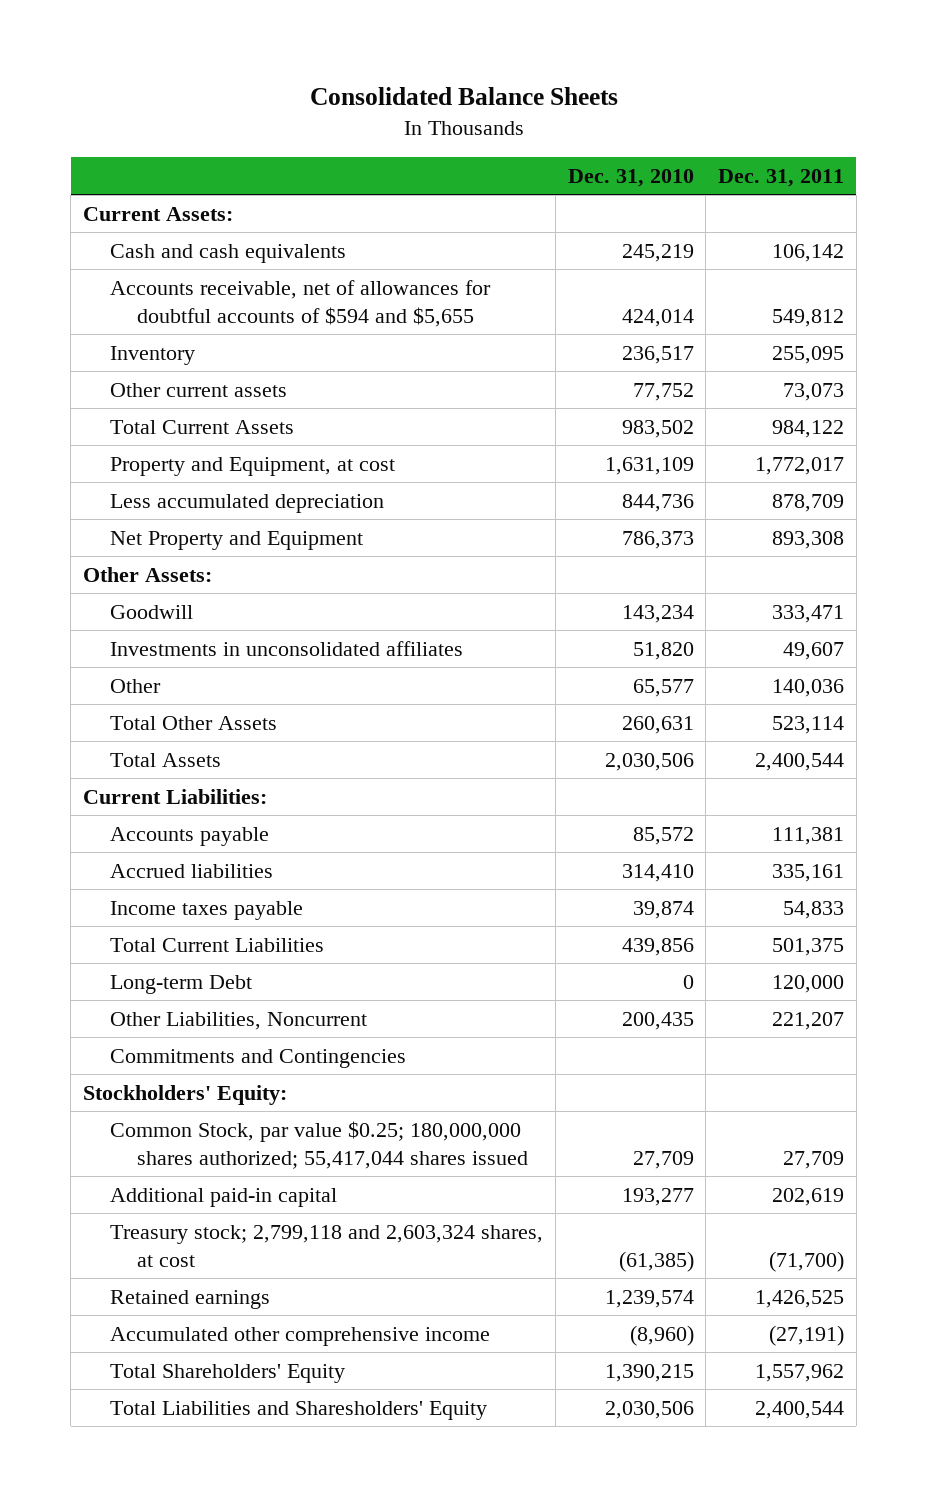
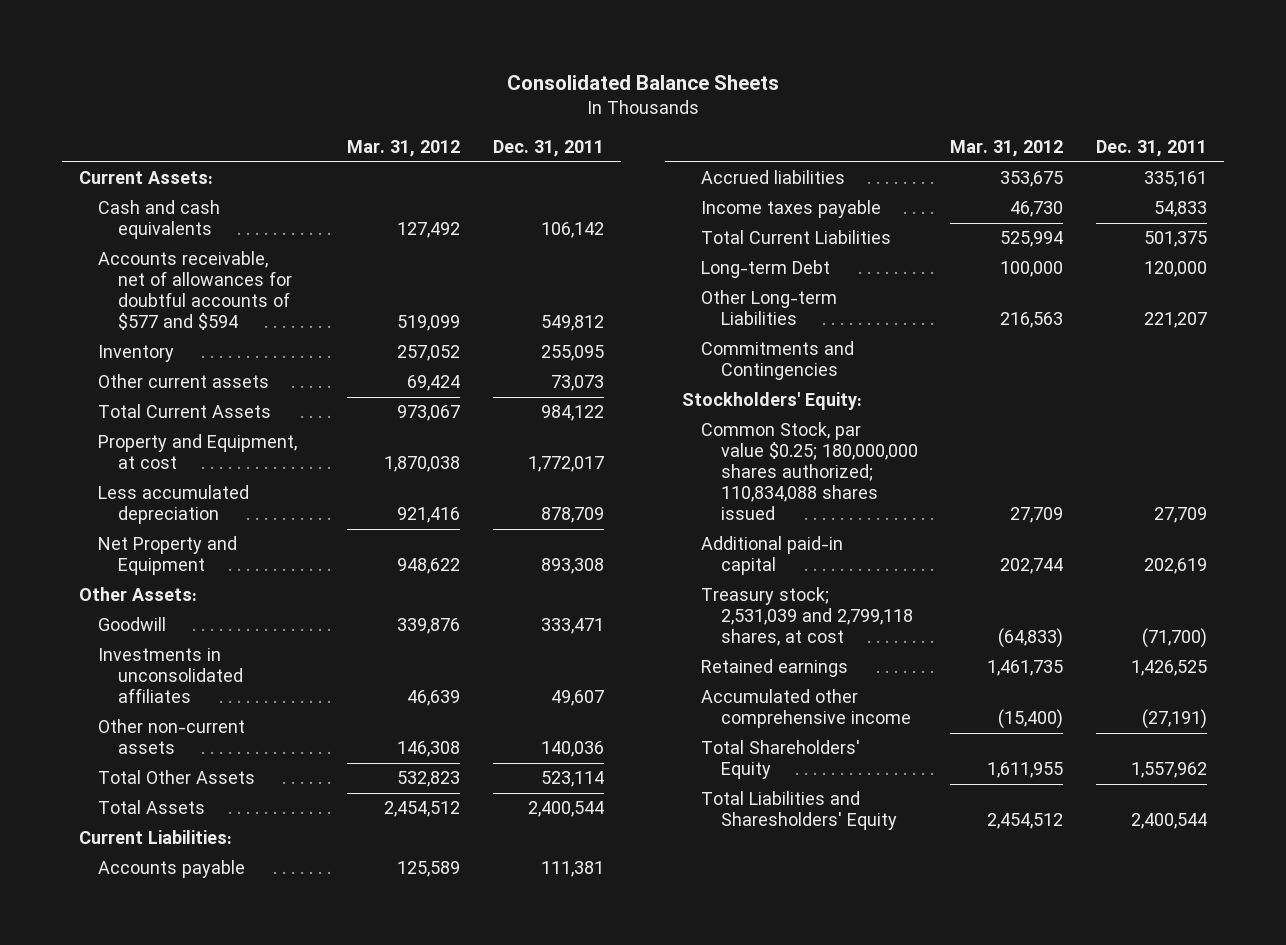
- | Dec. 31, 2010 | Dec. 31, 2011
+ | Mar. 31, 2012 | Dec. 31, 2011
- Accounts receivable, net of allowances for doubtful accounts of $594 and $5,655 | 424,014 | 549,812
+ Accounts receivable, net of allowances for doubtful accounts of $577 and $594 | 519,099 | 549,812
- Other | 65,577 | 140,036
+ Other non-current assets | 146,308 | 140,036
- Other Liabilities, Noncurrent | 200,435 | 221,207
+ Other Long-term Liabilities | 216,563 | 221,207
- Common Stock, par value $0.25; 180,000,000 shares authorized; 55,417,044 shares issued | 27,709 | 27,709
+ Common Stock, par value $0.25; 180,000,000 shares authorized; 110,834,088 shares issued | 27,709 | 27,709
- Treasury stock; 2,799,118 and 2,603,324 shares, at cost | (61,385) | (71,700)
+ Treasury stock; 2,531,039 and 2,799,118 shares, at cost | (64,833) | (71,700)

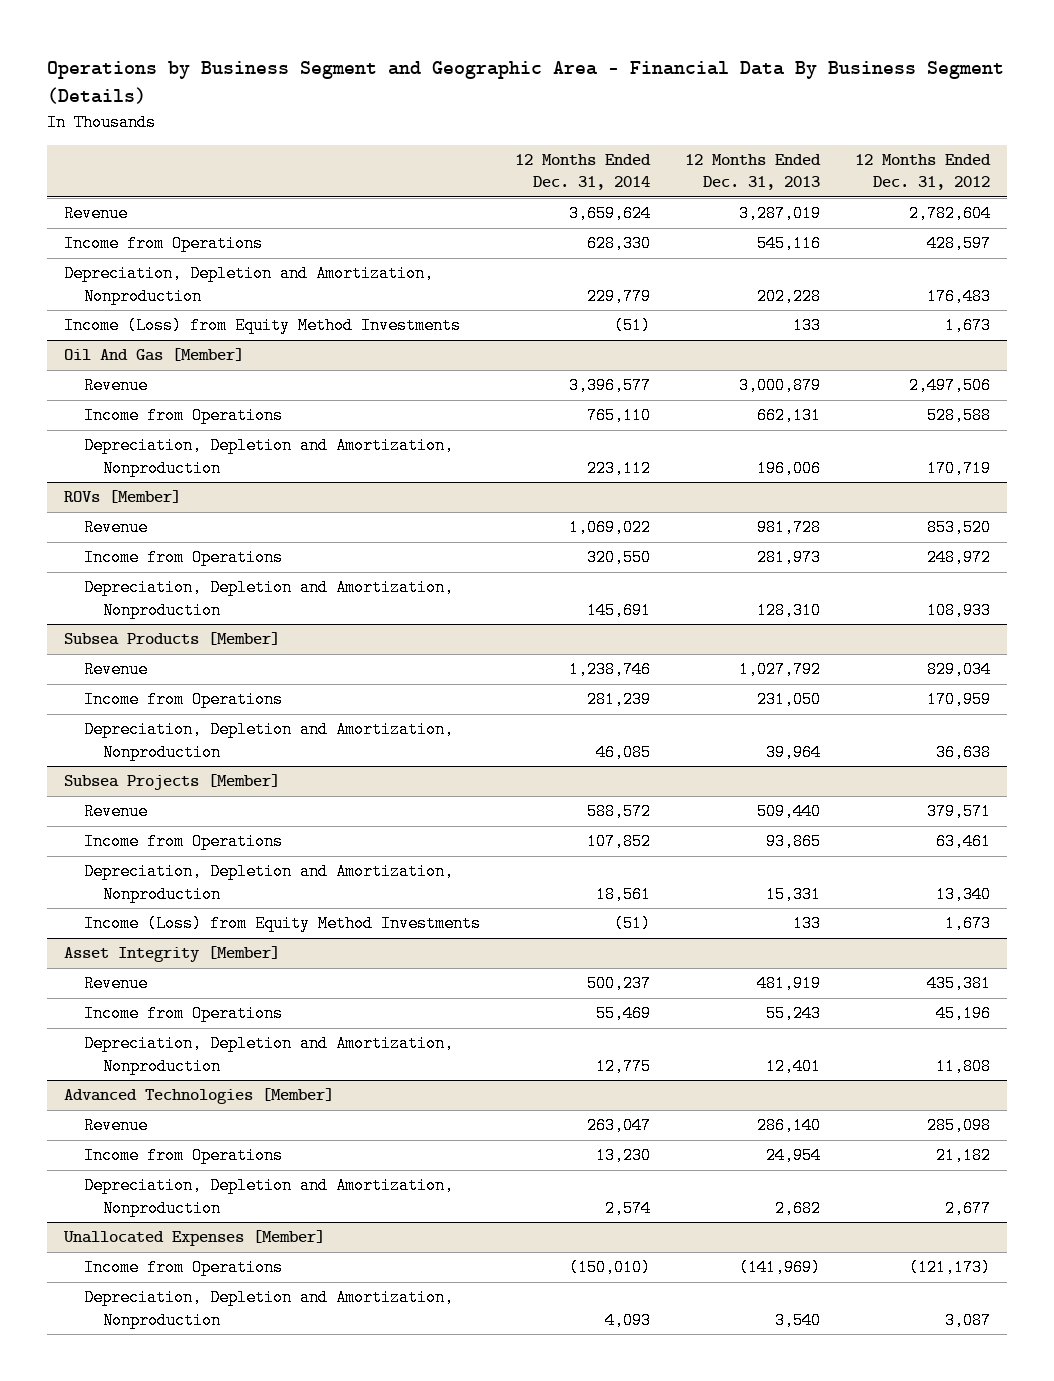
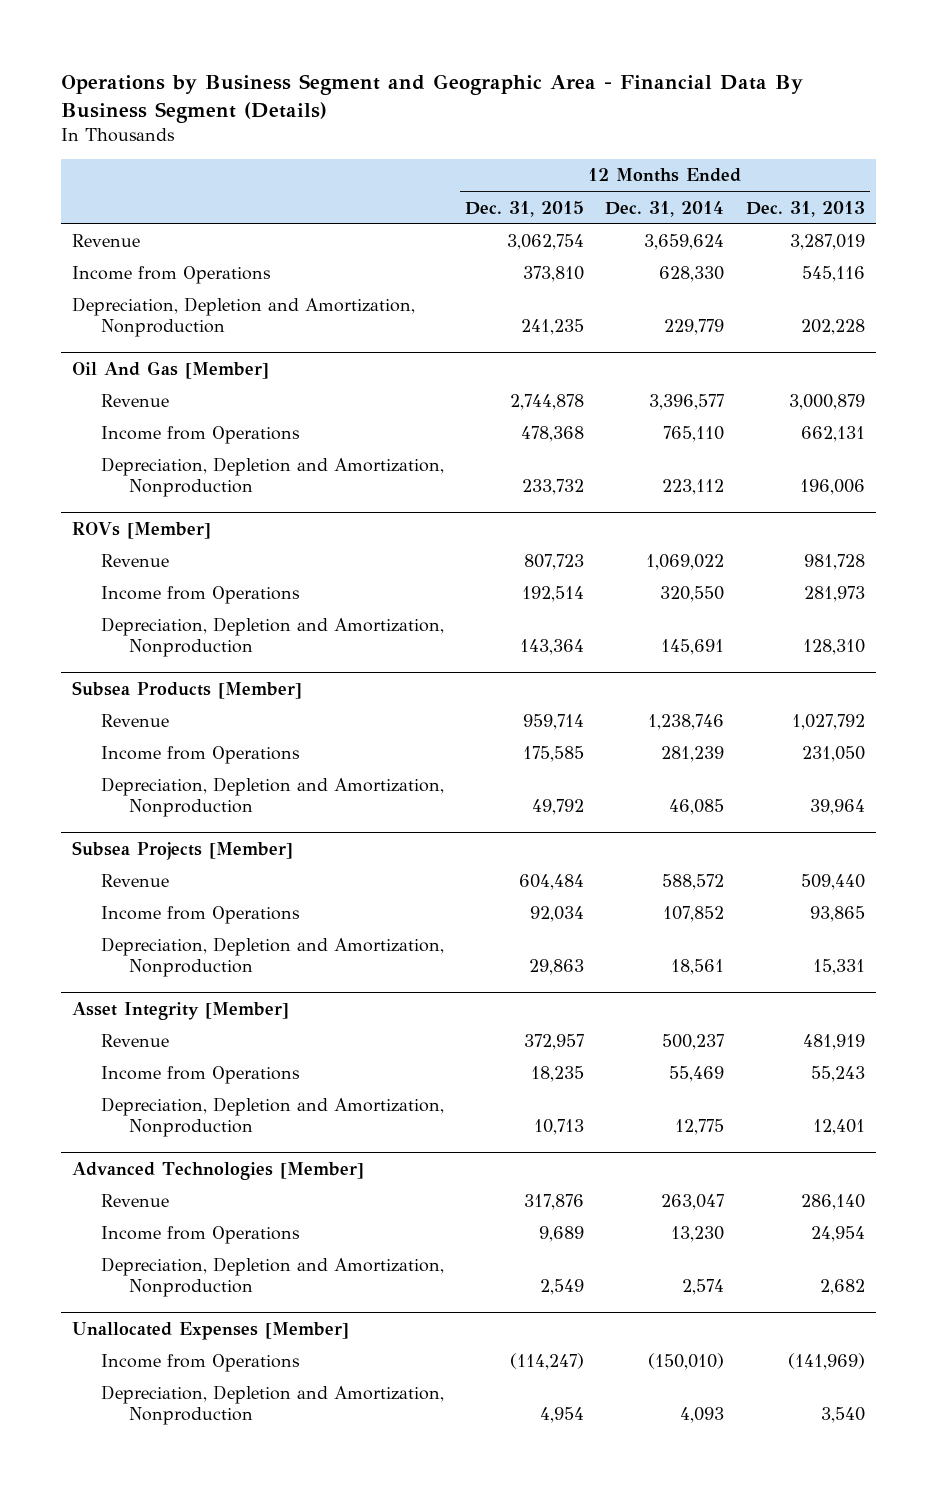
- | 12 Months Ended Dec. 31, 2014 | 12 Months Ended Dec. 31, 2013 | 12 Months Ended Dec. 31, 2012
+ | 12 Months Ended Dec. 31, 2015 | 12 Months Ended Dec. 31, 2014 | 12 Months Ended Dec. 31, 2013
- Income (Loss) from Equity Method Investments | (51) | 133 | 1,673
@ Subsea Projects [Member]
- Income (Loss) from Equity Method Investments | (51) | 133 | 1,673

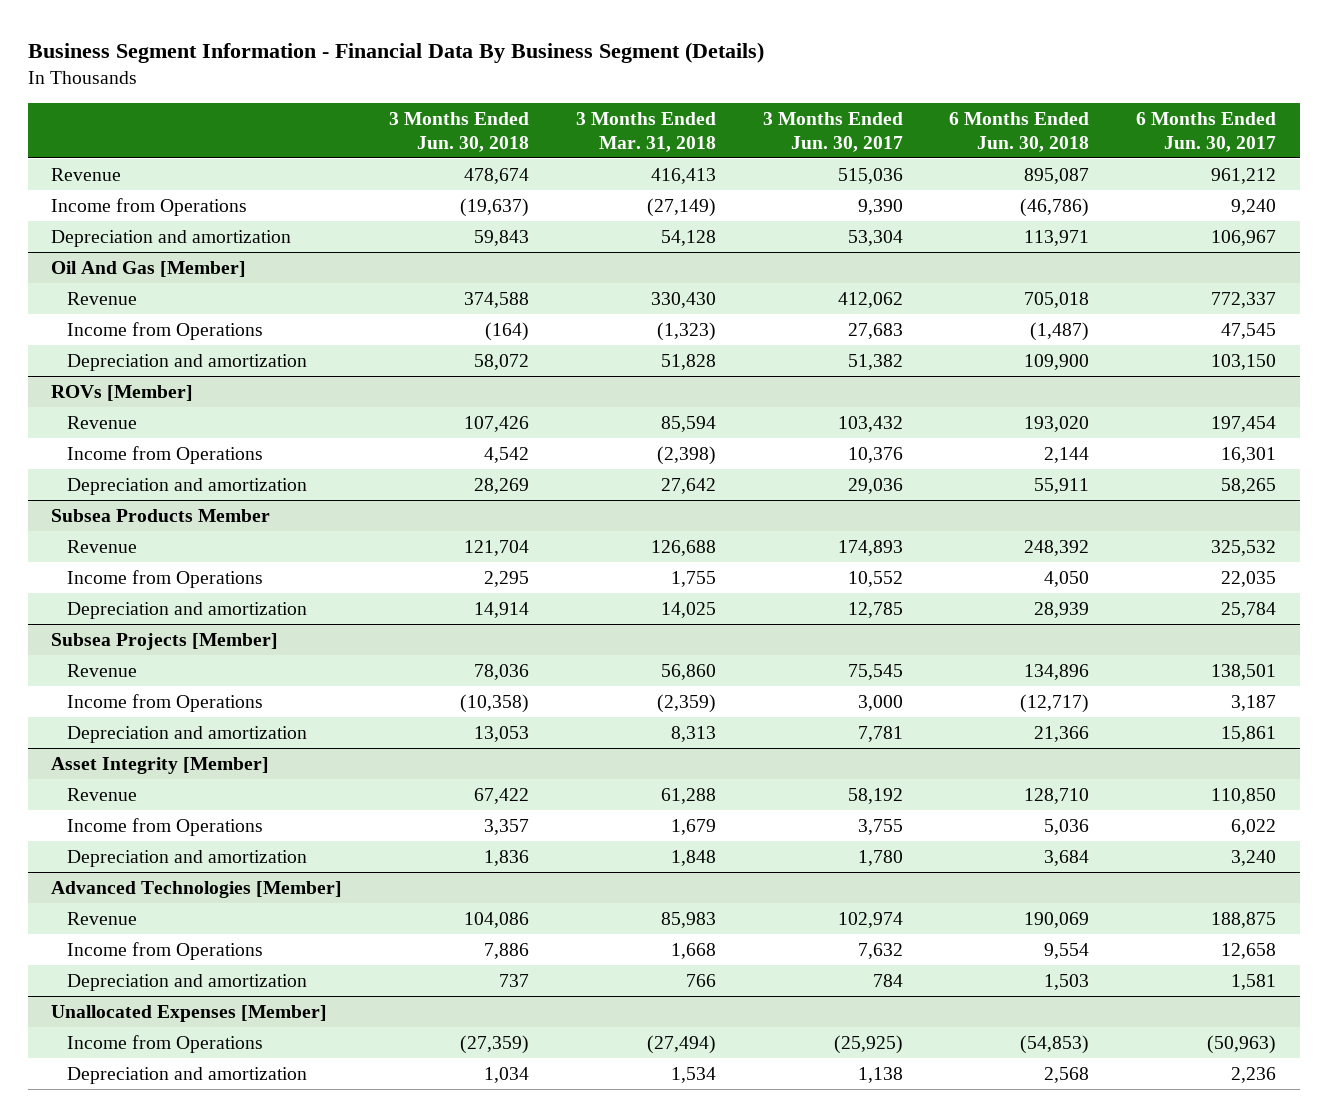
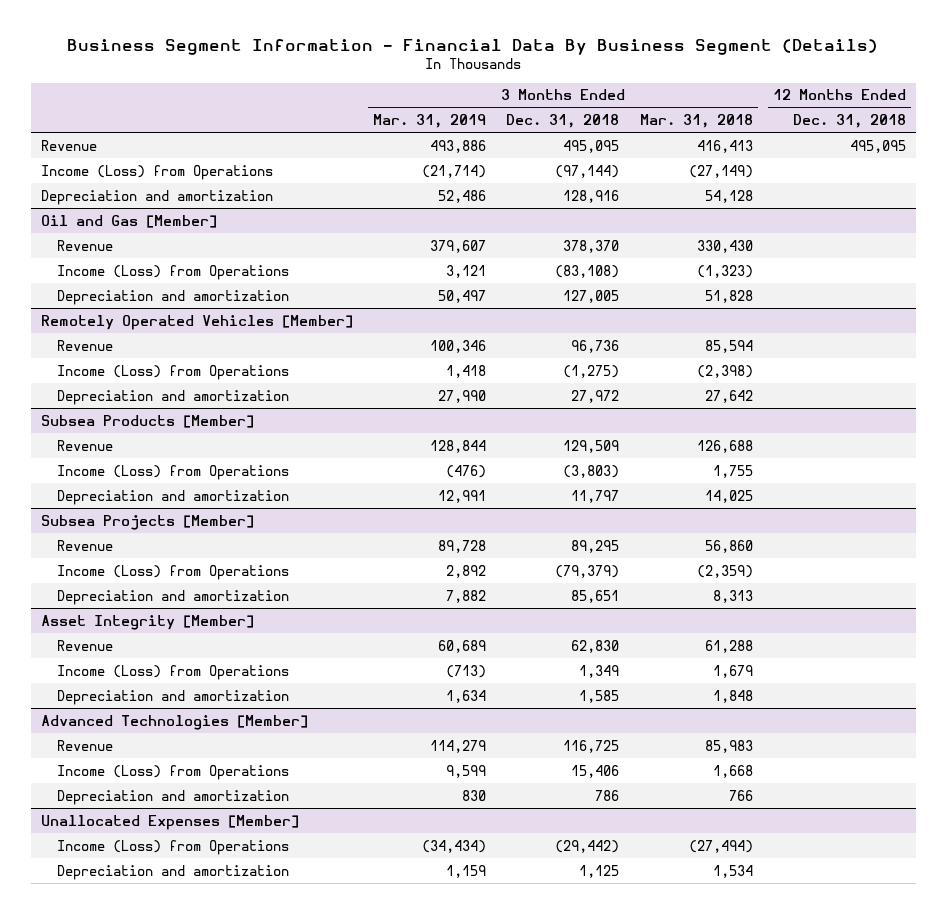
- | 3 Months Ended Jun. 30, 2018 | 3 Months Ended Mar. 31, 2018 | 3 Months Ended Jun. 30, 2017 | 6 Months Ended Jun. 30, 2018 | 6 Months Ended Jun. 30, 2017
+ | 3 Months Ended Mar. 31, 2019 | 3 Months Ended Dec. 31, 2018 | 3 Months Ended Mar. 31, 2018 | 12 Months Ended Dec. 31, 2018
- Income from Operations | (19,637) | (27,149) | 9,390 | (46,786) | 9,240
+ Income (Loss) from Operations | (21,714) | (97,144) | (27,149) |
- Oil And Gas [Member]
+ Oil and Gas [Member]
- Income from Operations | (164) | (1,323) | 27,683 | (1,487) | 47,545
+ Income (Loss) from Operations | 3,121 | (83,108) | (1,323) |
- ROVs [Member]
+ Remotely Operated Vehicles [Member]
- Income from Operations | 4,542 | (2,398) | 10,376 | 2,144 | 16,301
+ Income (Loss) from Operations | 1,418 | (1,275) | (2,398) |
- Subsea Products Member
+ Subsea Products [Member]
- Income from Operations | 2,295 | 1,755 | 10,552 | 4,050 | 22,035
+ Income (Loss) from Operations | (476) | (3,803) | 1,755 |
@ Subsea Projects [Member]
- Income from Operations | (10,358) | (2,359) | 3,000 | (12,717) | 3,187
+ Income (Loss) from Operations | 2,892 | (79,379) | (2,359) |
@ Asset Integrity [Member]
- Income from Operations | 3,357 | 1,679 | 3,755 | 5,036 | 6,022
+ Income (Loss) from Operations | (713) | 1,349 | 1,679 |
@ Advanced Technologies [Member]
- Income from Operations | 7,886 | 1,668 | 7,632 | 9,554 | 12,658
+ Income (Loss) from Operations | 9,599 | 15,406 | 1,668 |
@ Unallocated Expenses [Member]
- Income from Operations | (27,359) | (27,494) | (25,925) | (54,853) | (50,963)
+ Income (Loss) from Operations | (34,434) | (29,442) | (27,494) |

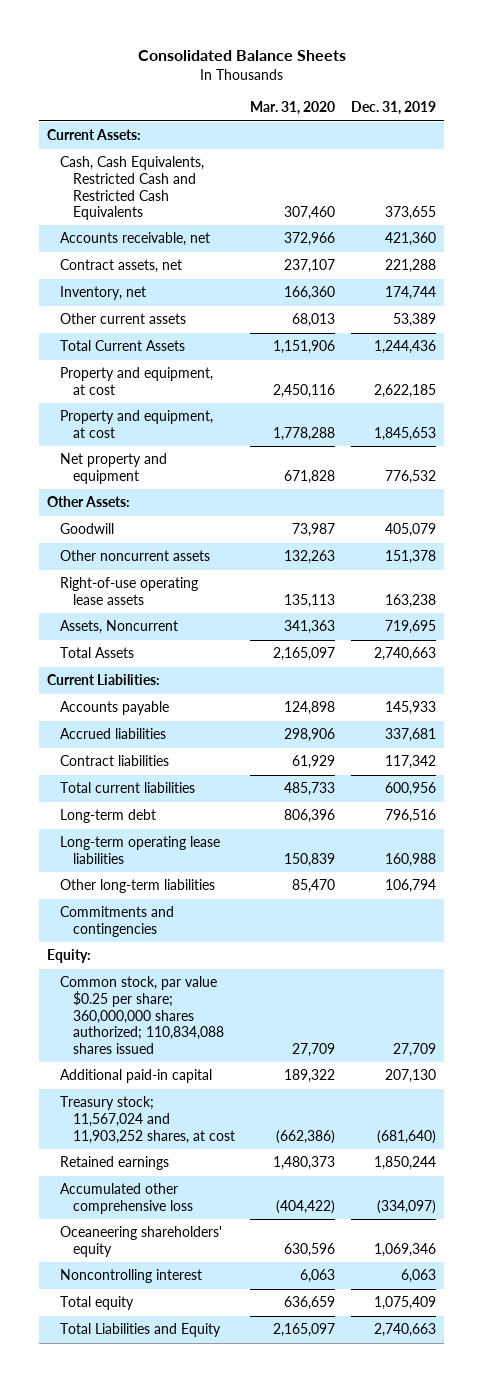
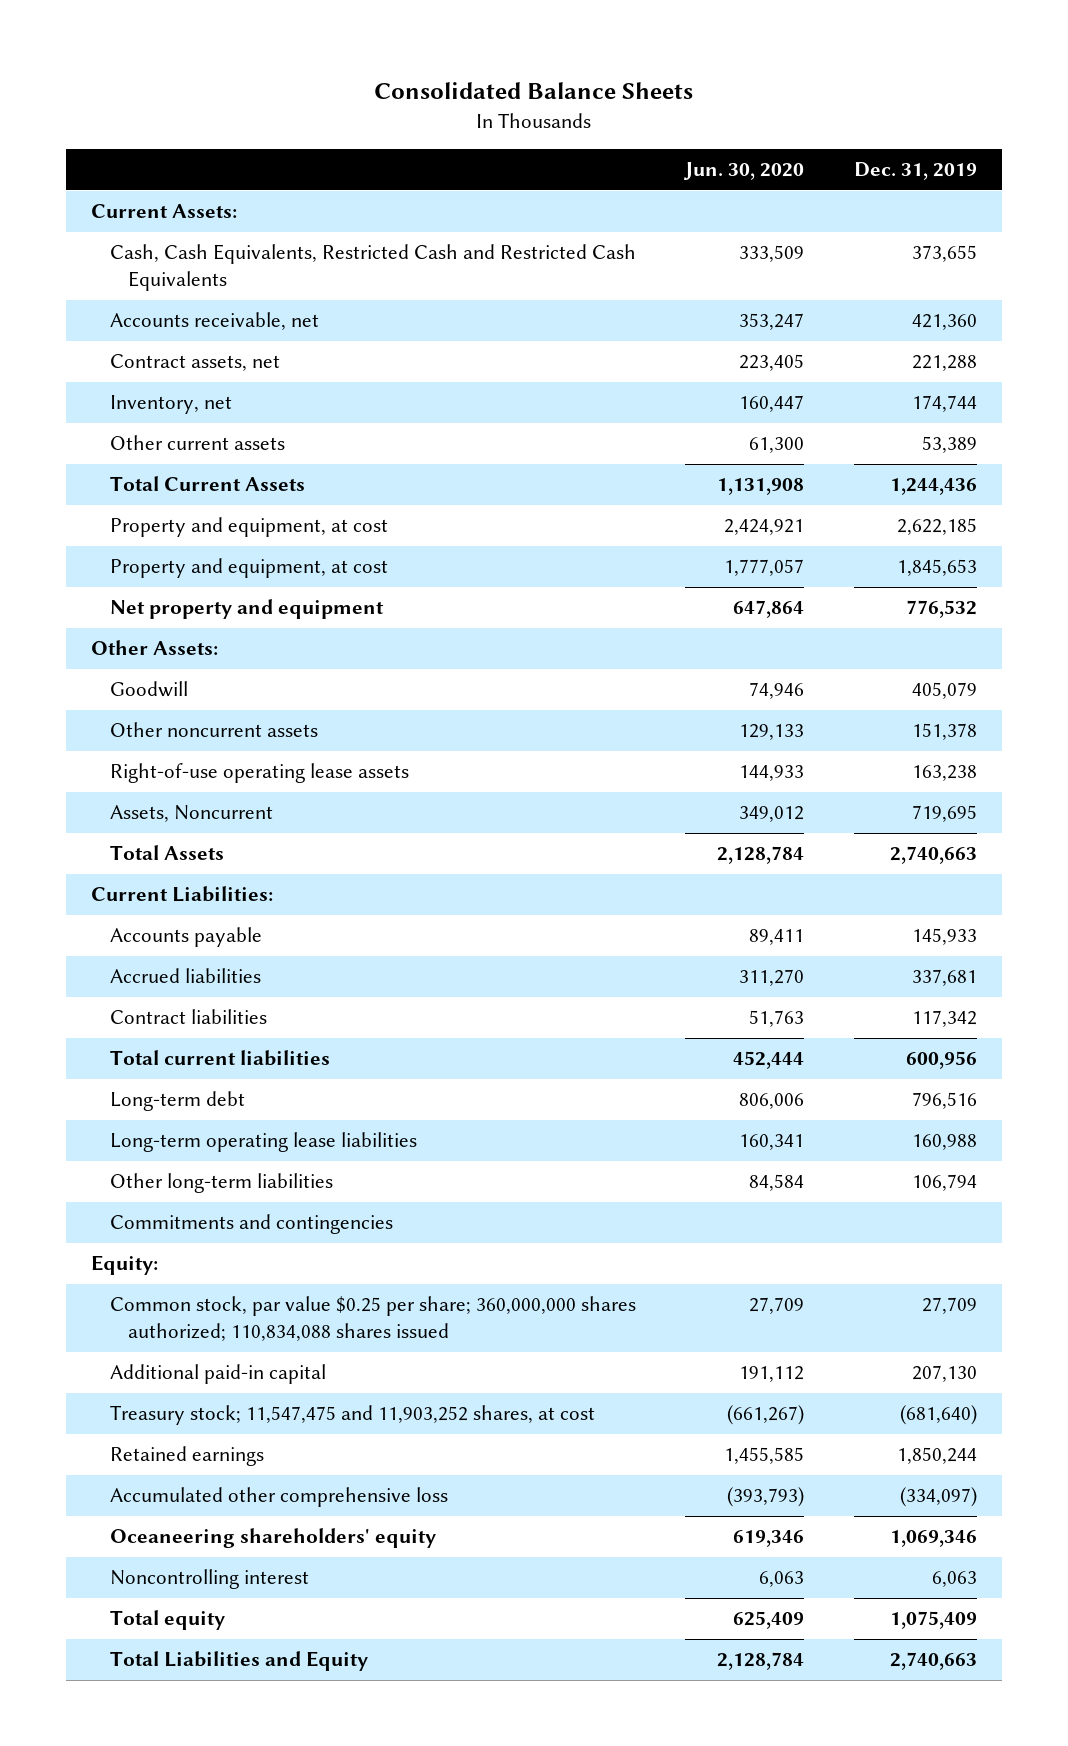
- | Mar. 31, 2020 | Dec. 31, 2019
+ | Jun. 30, 2020 | Dec. 31, 2019
- Treasury stock; 11,567,024 and 11,903,252 shares, at cost | (662,386) | (681,640)
+ Treasury stock; 11,547,475 and 11,903,252 shares, at cost | (661,267) | (681,640)

